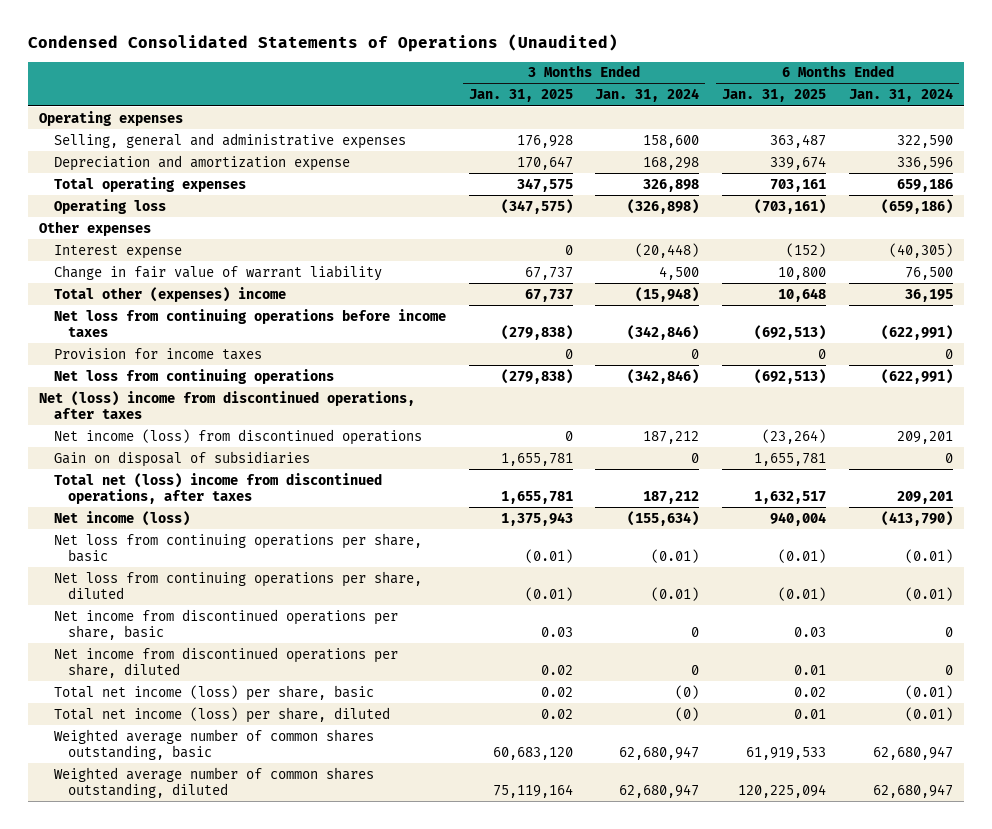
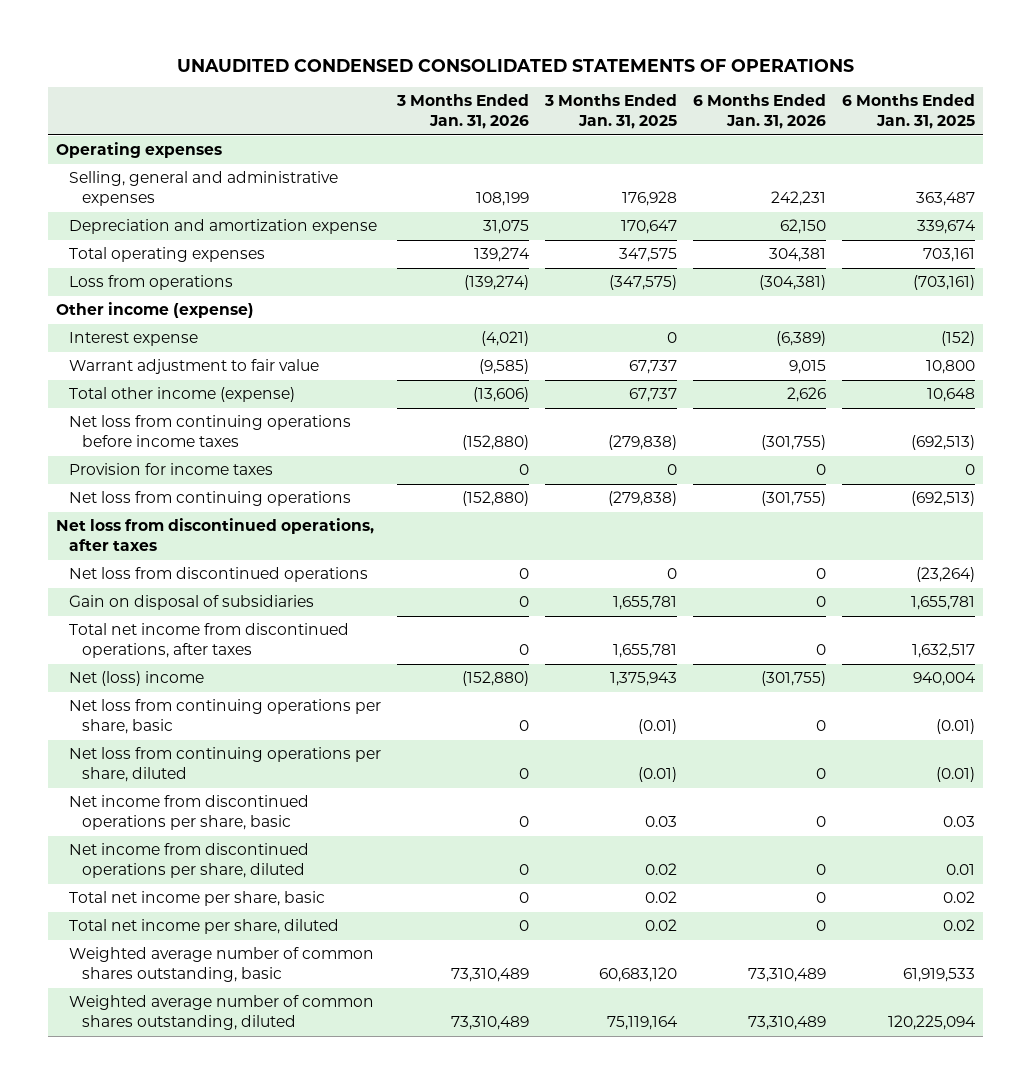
- Condensed Consolidated Statements of Operations (Unaudited)
+ UNAUDITED CONDENSED CONSOLIDATED STATEMENTS OF OPERATIONS
- | 3 Months Ended Jan. 31, 2025 | 3 Months Ended Jan. 31, 2024 | 6 Months Ended Jan. 31, 2025 | 6 Months Ended Jan. 31, 2024
+ | 3 Months Ended Jan. 31, 2026 | 3 Months Ended Jan. 31, 2025 | 6 Months Ended Jan. 31, 2026 | 6 Months Ended Jan. 31, 2025
- Operating loss | (347,575) | (326,898) | (703,161) | (659,186)
- Other expenses
+ Loss from operations | (139,274) | (347,575) | (304,381) | (703,161)
+ Other income (expense)
- Change in fair value of warrant liability | 67,737 | 4,500 | 10,800 | 76,500
- Total other (expenses) income | 67,737 | (15,948) | 10,648 | 36,195
+ Warrant adjustment to fair value | (9,585) | 67,737 | 9,015 | 10,800
+ Total other income (expense) | (13,606) | 67,737 | 2,626 | 10,648
- Net (loss) income from discontinued operations, after taxes
- Net income (loss) from discontinued operations | 0 | 187,212 | (23,264) | 209,201
+ Net loss from discontinued operations, after taxes
+ Net loss from discontinued operations | 0 | 0 | 0 | (23,264)
- Total net (loss) income from discontinued operations, after taxes | 1,655,781 | 187,212 | 1,632,517 | 209,201
- Net income (loss) | 1,375,943 | (155,634) | 940,004 | (413,790)
+ Total net income from discontinued operations, after taxes | 0 | 1,655,781 | 0 | 1,632,517
+ Net (loss) income | (152,880) | 1,375,943 | (301,755) | 940,004
- Total net income (loss) per share, basic | 0.02 | (0) | 0.02 | (0.01)
- Total net income (loss) per share, diluted | 0.02 | (0) | 0.01 | (0.01)
+ Total net income per share, basic | 0 | 0.02 | 0 | 0.02
+ Total net income per share, diluted | 0 | 0.02 | 0 | 0.02

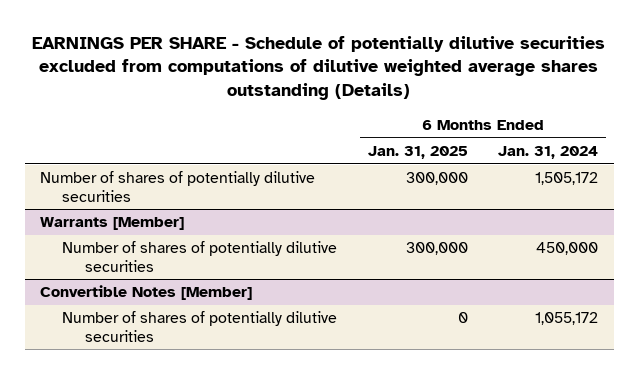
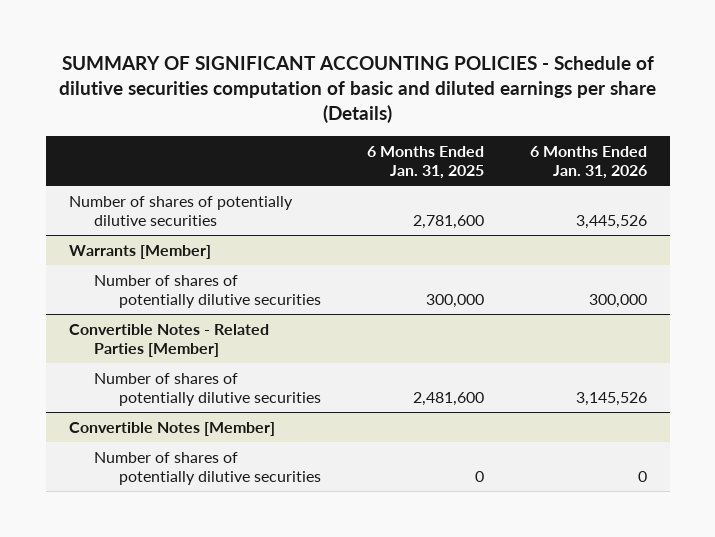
- EARNINGS PER SHARE - Schedule of potentially dilutive securities excluded from computations of dilutive weighted average shares outstanding (Details)
+ SUMMARY OF SIGNIFICANT ACCOUNTING POLICIES - Schedule of dilutive securities computation of basic and diluted earnings per share (Details)
- | 6 Months Ended Jan. 31, 2025 | 6 Months Ended Jan. 31, 2024
+ | 6 Months Ended Jan. 31, 2025 | 6 Months Ended Jan. 31, 2026
- Number of shares of potentially dilutive securities | 300,000 | 1,505,172
+ Number of shares of potentially dilutive securities | 2,781,600 | 3,445,526
+ Convertible Notes - Related Parties [Member]
+ Number of shares of potentially dilutive securities | 2,481,600 | 3,145,526

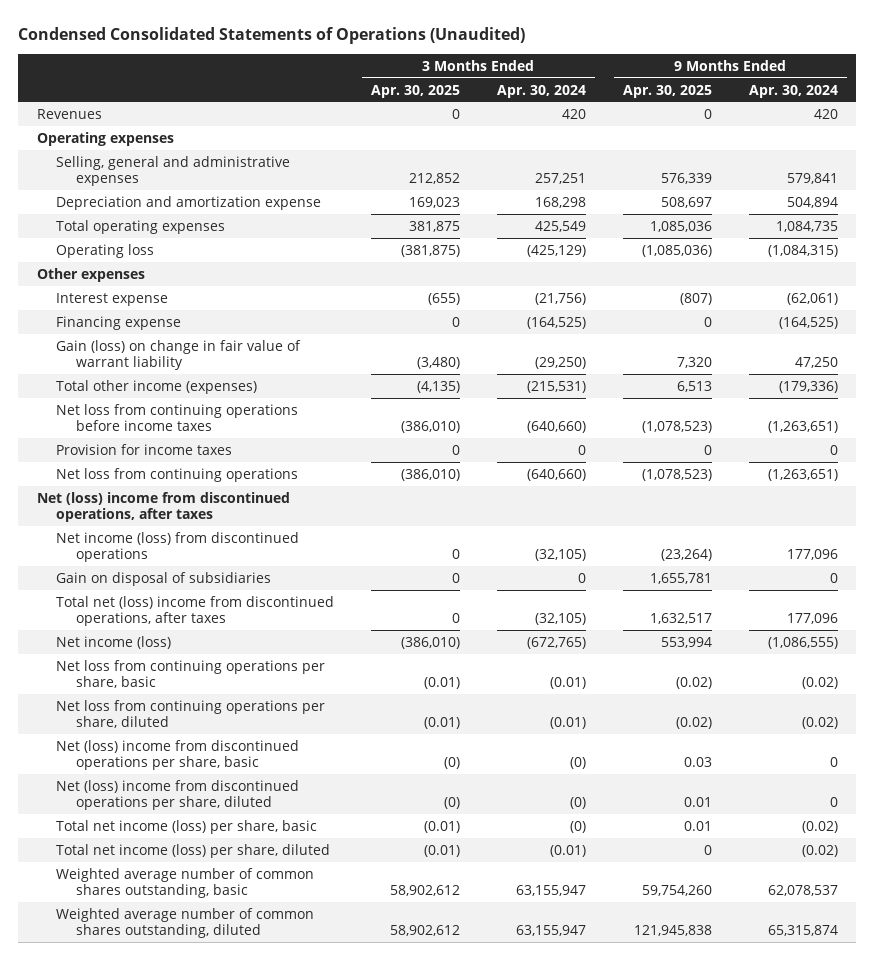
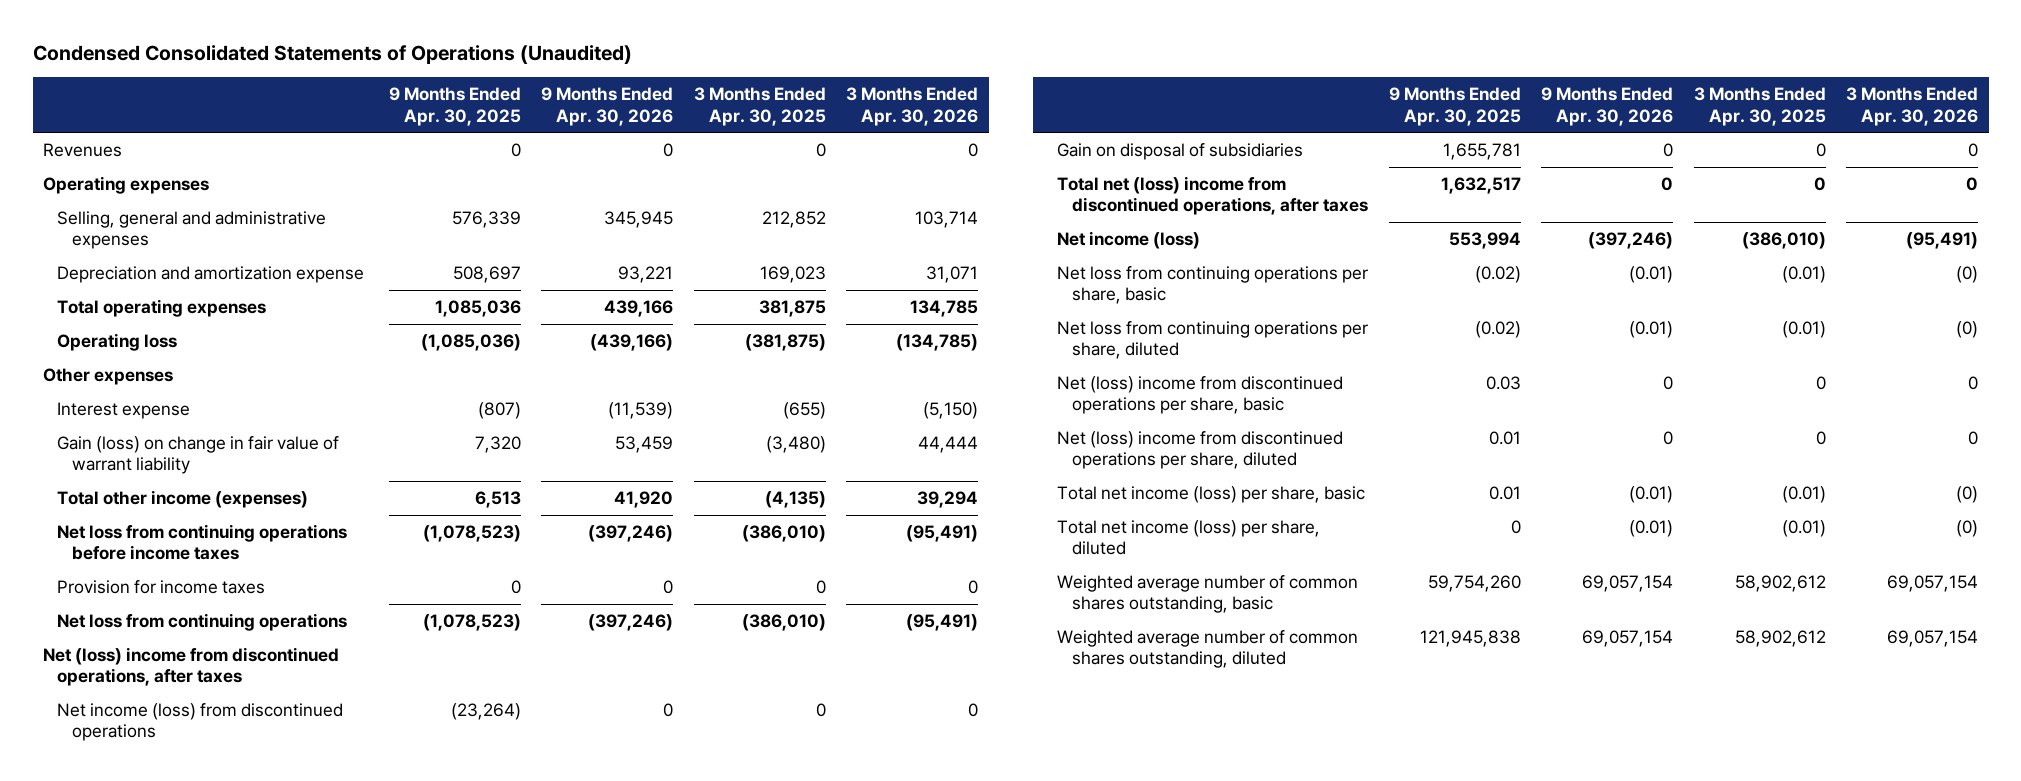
- | 3 Months Ended Apr. 30, 2025 | 3 Months Ended Apr. 30, 2024 | 9 Months Ended Apr. 30, 2025 | 9 Months Ended Apr. 30, 2024
+ | 9 Months Ended Apr. 30, 2025 | 9 Months Ended Apr. 30, 2026 | 3 Months Ended Apr. 30, 2025 | 3 Months Ended Apr. 30, 2026
- Financing expense | 0 | (164,525) | 0 | (164,525)
- Net (loss) income from discontinued operations per share, basic | (0) | (0) | 0.03 | 0
- Net (loss) income from discontinued operations per share, diluted | (0) | (0) | 0.01 | 0
+ Net (loss) income from discontinued operations per share, basic | 0.03 | 0 | 0 | 0
+ Net (loss) income from discontinued operations per share, diluted | 0.01 | 0 | 0 | 0

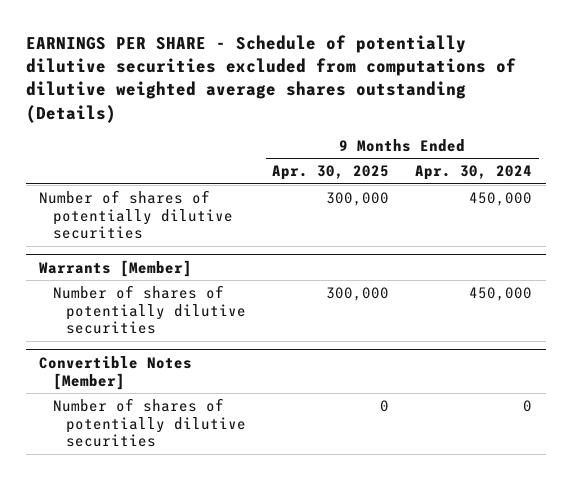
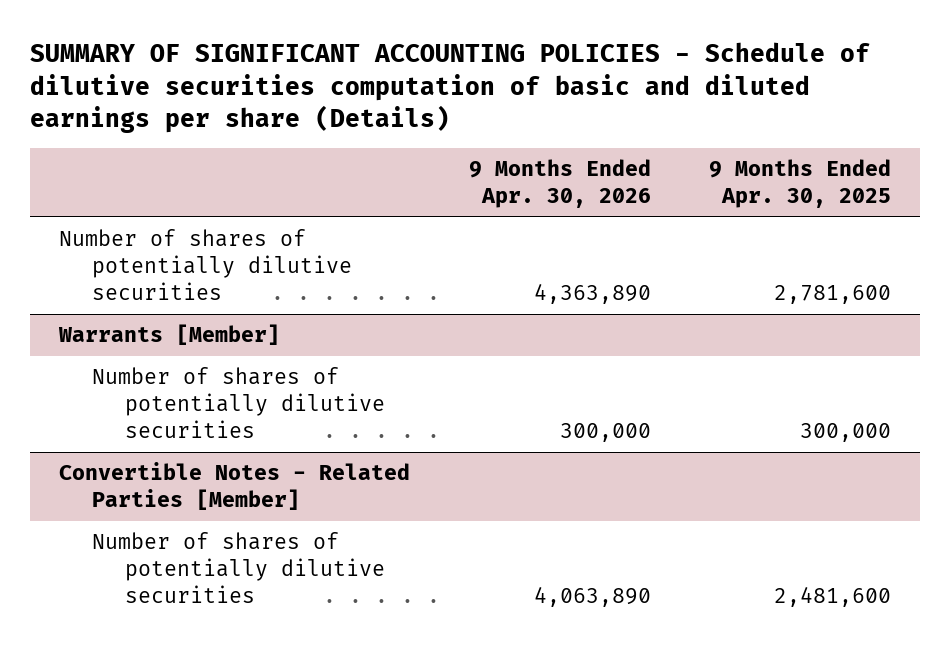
- EARNINGS PER SHARE - Schedule of potentially dilutive securities excluded from computations of dilutive weighted average shares outstanding (Details)
+ SUMMARY OF SIGNIFICANT ACCOUNTING POLICIES - Schedule of dilutive securities computation of basic and diluted earnings per share (Details)
- | 9 Months Ended Apr. 30, 2025 | 9 Months Ended Apr. 30, 2024
+ | 9 Months Ended Apr. 30, 2026 | 9 Months Ended Apr. 30, 2025
- Number of shares of potentially dilutive securities | 300,000 | 450,000
+ Number of shares of potentially dilutive securities | 4,363,890 | 2,781,600
- Convertible Notes [Member]
- Number of shares of potentially dilutive securities | 0 | 0
+ Convertible Notes - Related Parties [Member]
+ Number of shares of potentially dilutive securities | 4,063,890 | 2,481,600

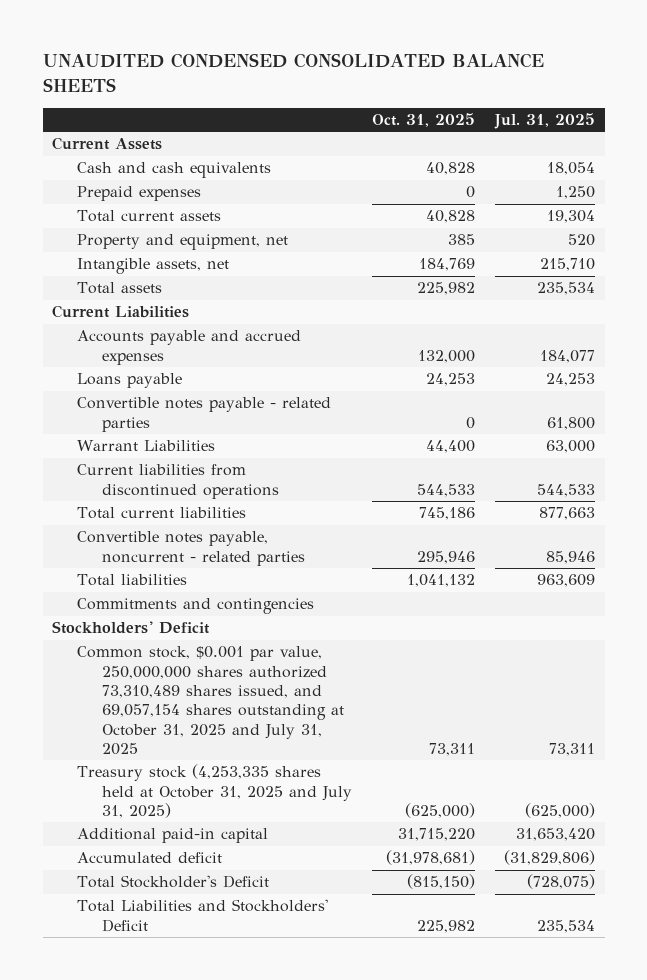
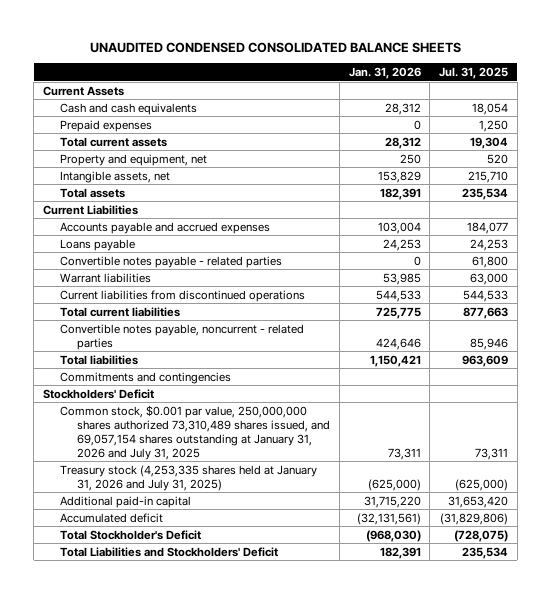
- | Oct. 31, 2025 | Jul. 31, 2025
+ | Jan. 31, 2026 | Jul. 31, 2025
- Warrant Liabilities | 44,400 | 63,000
+ Warrant liabilities | 53,985 | 63,000
- Common stock, $0.001 par value, 250,000,000 shares authorized 73,310,489 shares issued, and 69,057,154 shares outstanding at October 31, 2025 and July 31, 2025 | 73,311 | 73,311
- Treasury stock (4,253,335 shares held at October 31, 2025 and July 31, 2025) | (625,000) | (625,000)
+ Common stock, $0.001 par value, 250,000,000 shares authorized 73,310,489 shares issued, and 69,057,154 shares outstanding at January 31, 2026 and July 31, 2025 | 73,311 | 73,311
+ Treasury stock (4,253,335 shares held at January 31, 2026 and July 31, 2025) | (625,000) | (625,000)

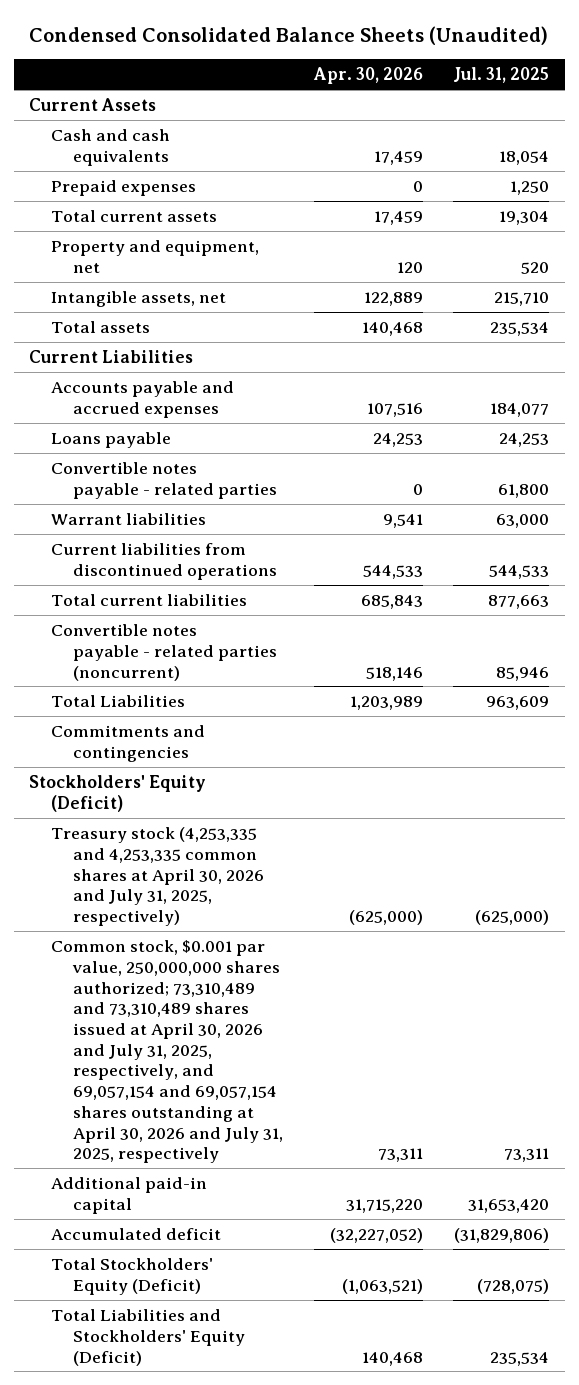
- UNAUDITED CONDENSED CONSOLIDATED BALANCE SHEETS
+ Condensed Consolidated Balance Sheets (Unaudited)
- | Jan. 31, 2026 | Jul. 31, 2025
+ | Apr. 30, 2026 | Jul. 31, 2025
- Convertible notes payable, noncurrent - related parties | 424,646 | 85,946
- Total liabilities | 1,150,421 | 963,609
+ Convertible notes payable - related parties (noncurrent) | 518,146 | 85,946
+ Total Liabilities | 1,203,989 | 963,609
- Stockholders' Deficit
- Common stock, $0.001 par value, 250,000,000 shares authorized 73,310,489 shares issued, and 69,057,154 shares outstanding at January 31, 2026 and July 31, 2025 | 73,311 | 73,311
- Treasury stock (4,253,335 shares held at January 31, 2026 and July 31, 2025) | (625,000) | (625,000)
+ Stockholders' Equity (Deficit)
+ Treasury stock (4,253,335 and 4,253,335 common shares at April 30, 2026 and July 31, 2025, respectively) | (625,000) | (625,000)
+ Common stock, $0.001 par value, 250,000,000 shares authorized; 73,310,489 and 73,310,489 shares issued at April 30, 2026 and July 31, 2025, respectively, and 69,057,154 and 69,057,154 shares outstanding at April 30, 2026 and July 31, 2025, respectively | 73,311 | 73,311
- Total Stockholder's Deficit | (968,030) | (728,075)
- Total Liabilities and Stockholders' Deficit | 182,391 | 235,534
+ Total Stockholders' Equity (Deficit) | (1,063,521) | (728,075)
+ Total Liabilities and Stockholders' Equity (Deficit) | 140,468 | 235,534

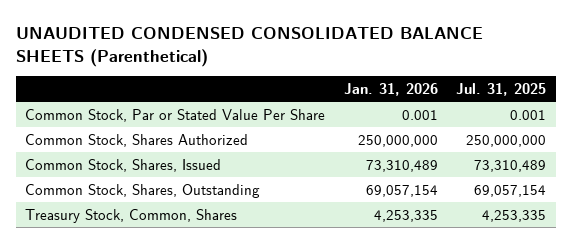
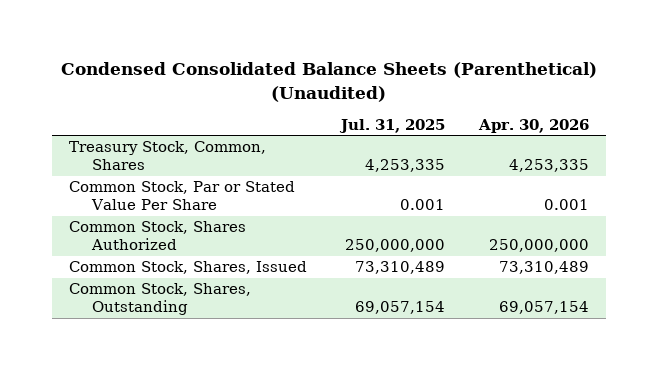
- UNAUDITED CONDENSED CONSOLIDATED BALANCE SHEETS (Parenthetical)
+ Condensed Consolidated Balance Sheets (Parenthetical) (Unaudited)
- | Jan. 31, 2026 | Jul. 31, 2025
+ | Jul. 31, 2025 | Apr. 30, 2026
moved up: Treasury Stock, Common, Shares | 4,253,335 | 4,253,335

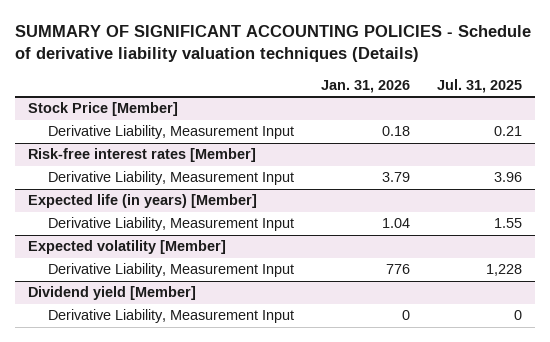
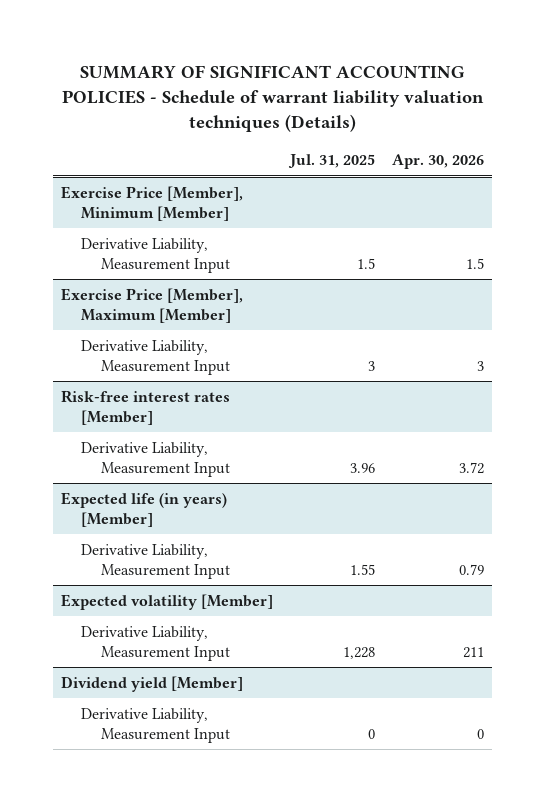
- SUMMARY OF SIGNIFICANT ACCOUNTING POLICIES - Schedule of derivative liability valuation techniques (Details)
+ SUMMARY OF SIGNIFICANT ACCOUNTING POLICIES - Schedule of warrant liability valuation techniques (Details)
- | Jan. 31, 2026 | Jul. 31, 2025
+ | Jul. 31, 2025 | Apr. 30, 2026
- Stock Price [Member]
- Derivative Liability, Measurement Input | 0.18 | 0.21
+ Exercise Price [Member], Minimum [Member]
+ Derivative Liability, Measurement Input | 1.5 | 1.5
+ Exercise Price [Member], Maximum [Member]
+ Derivative Liability, Measurement Input | 3 | 3

